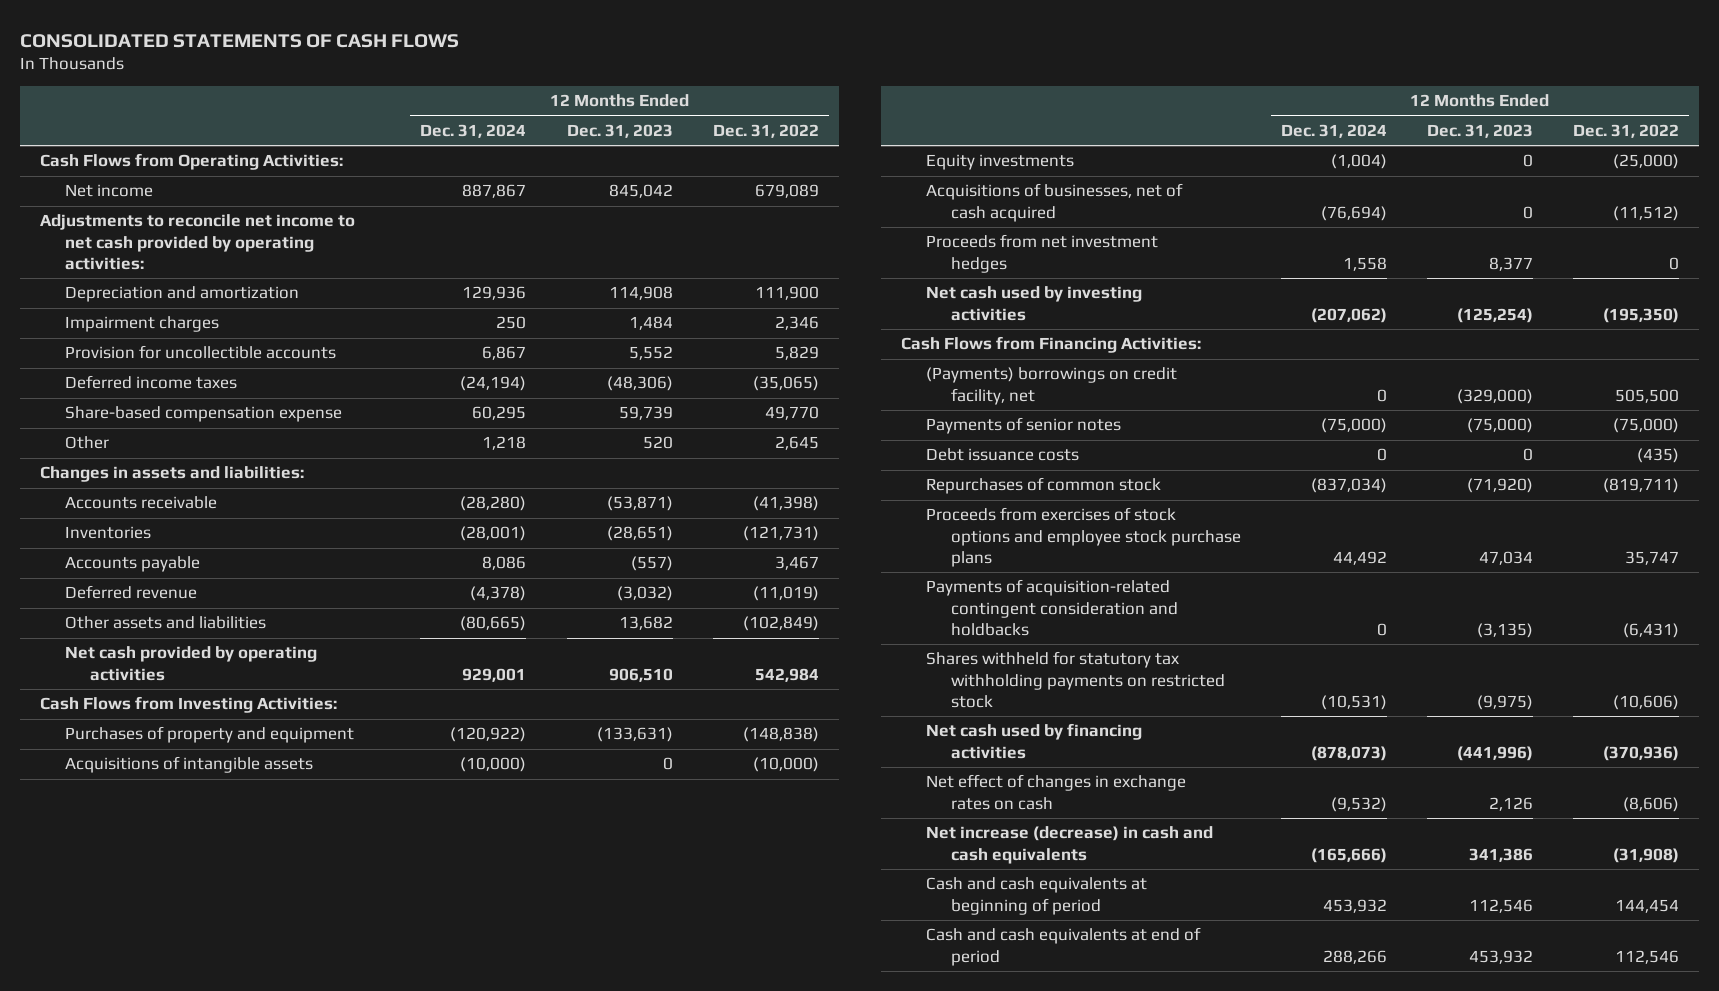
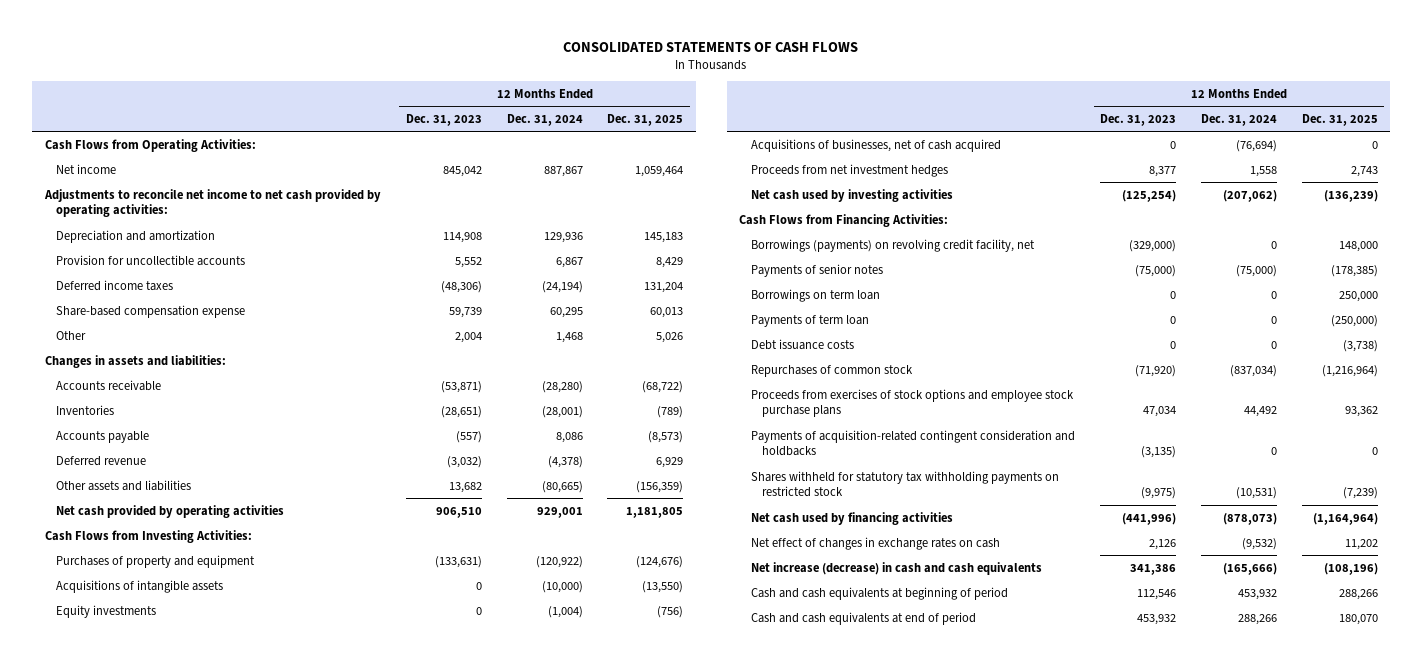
- | 12 Months Ended Dec. 31, 2024 | 12 Months Ended Dec. 31, 2023 | 12 Months Ended Dec. 31, 2022
+ | 12 Months Ended Dec. 31, 2023 | 12 Months Ended Dec. 31, 2024 | 12 Months Ended Dec. 31, 2025
- Impairment charges | 250 | 1,484 | 2,346
- Other | 1,218 | 520 | 2,645
+ Other | 2,004 | 1,468 | 5,026
- (Payments) borrowings on credit facility, net | 0 | (329,000) | 505,500
+ Borrowings (payments) on revolving credit facility, net | (329,000) | 0 | 148,000
+ Borrowings on term loan | 0 | 0 | 250,000
+ Payments of term loan | 0 | 0 | (250,000)

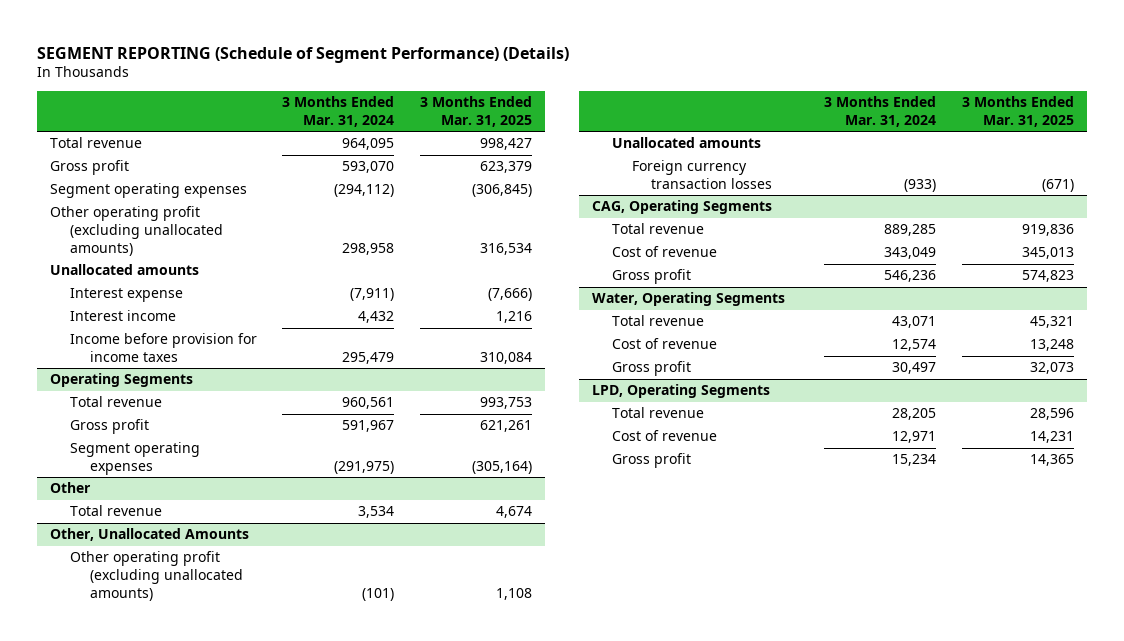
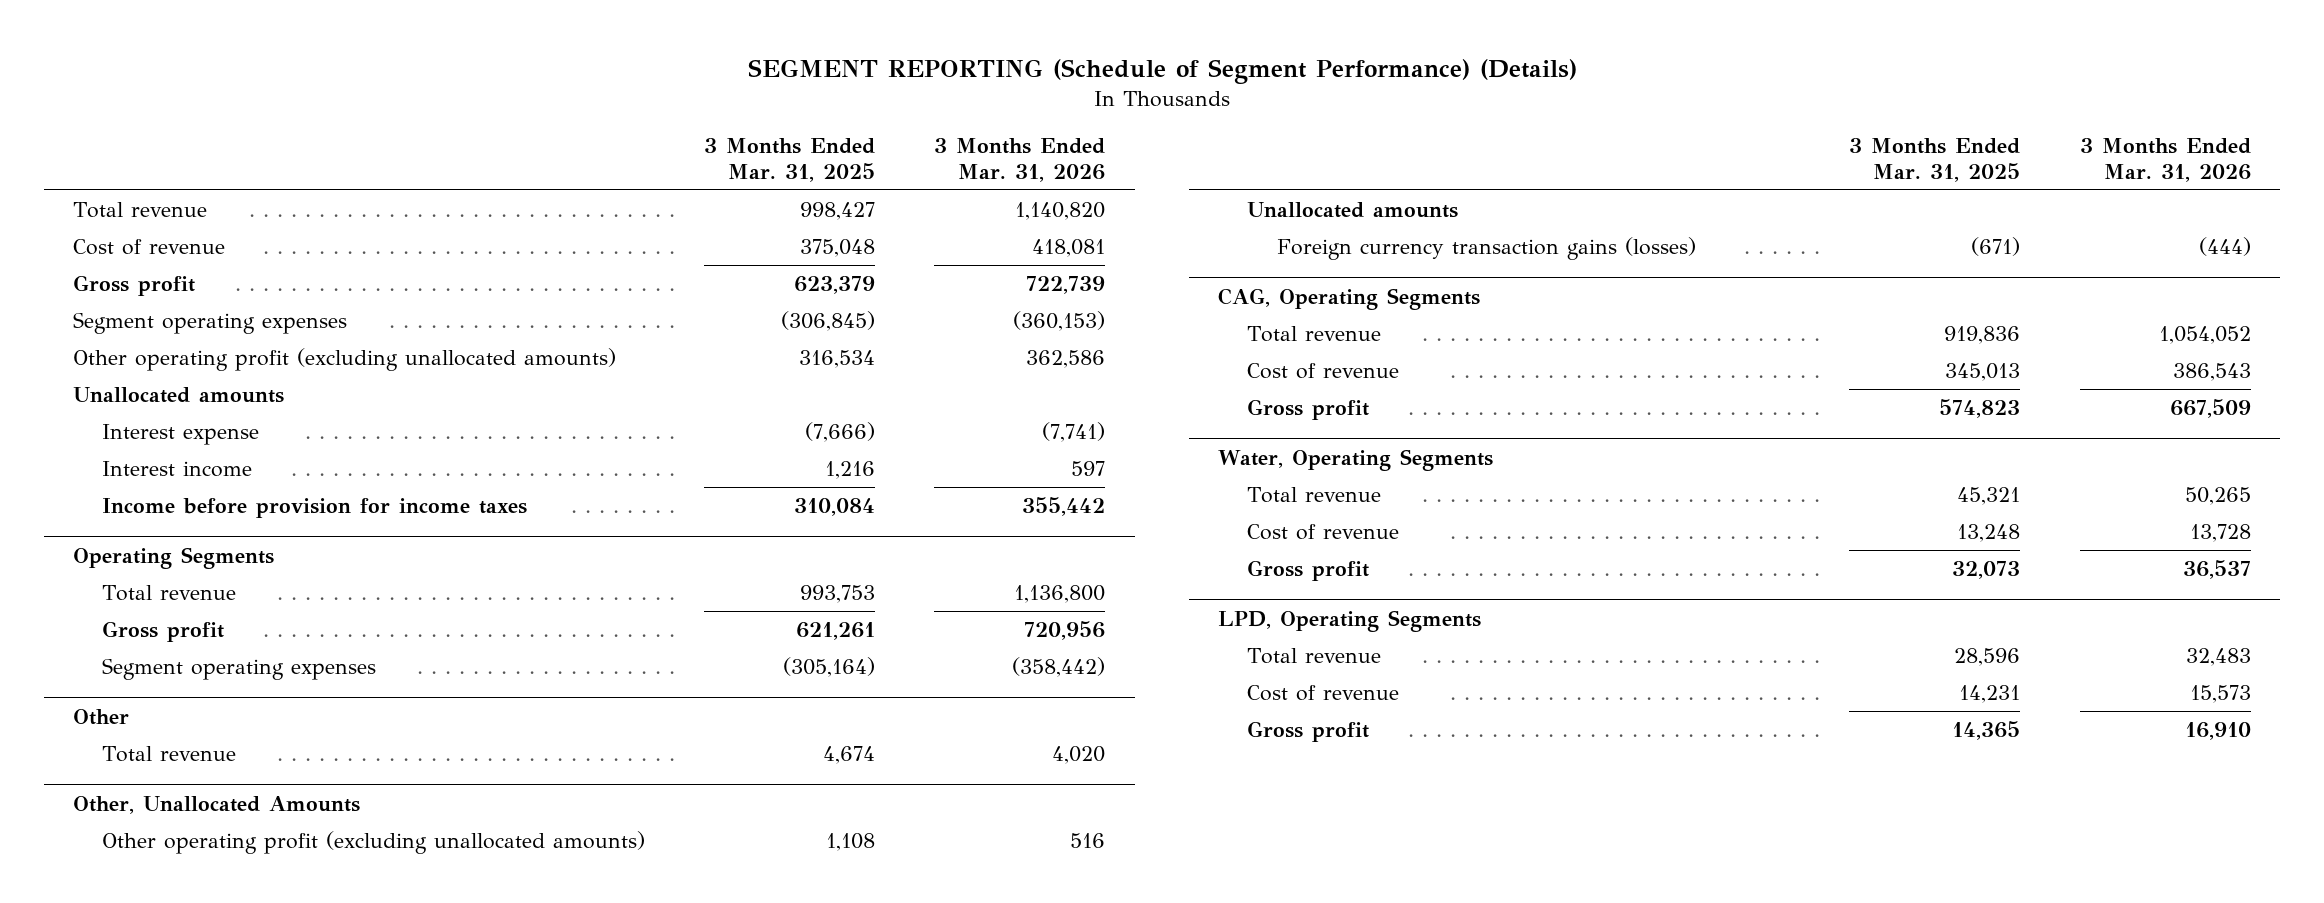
- | 3 Months Ended Mar. 31, 2024 | 3 Months Ended Mar. 31, 2025
+ | 3 Months Ended Mar. 31, 2025 | 3 Months Ended Mar. 31, 2026
+ Cost of revenue | 375,048 | 418,081
@ Other, Unallocated Amounts
- Foreign currency transaction losses | (933) | (671)
+ Foreign currency transaction gains (losses) | (671) | (444)

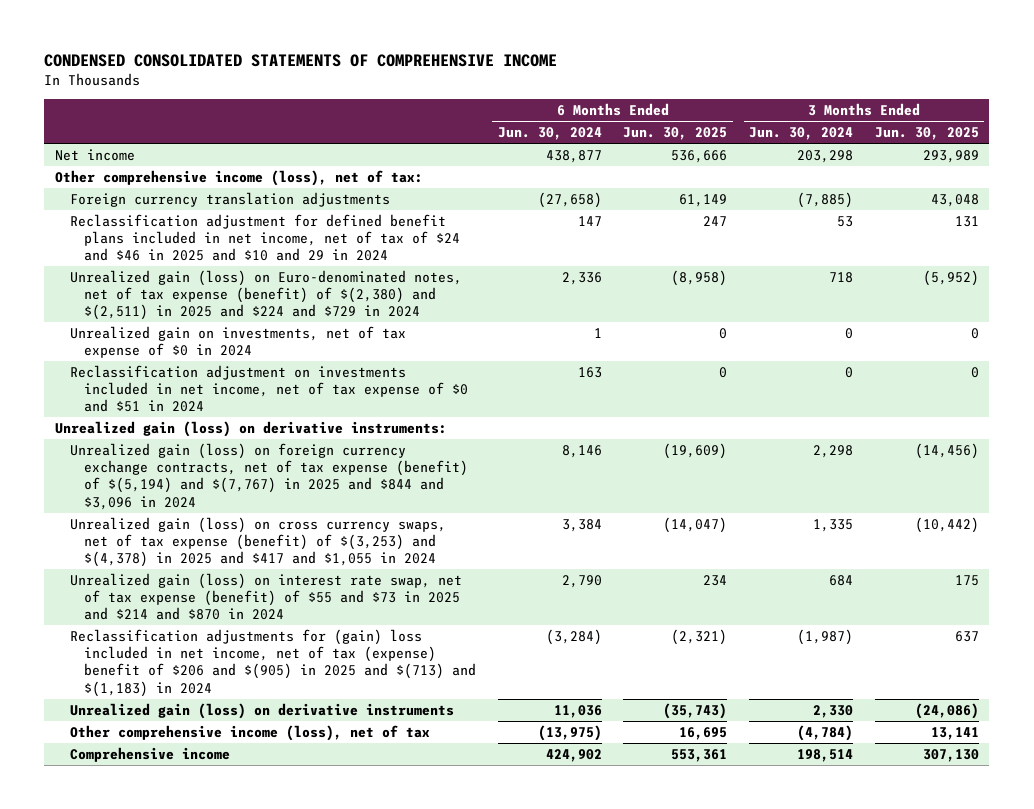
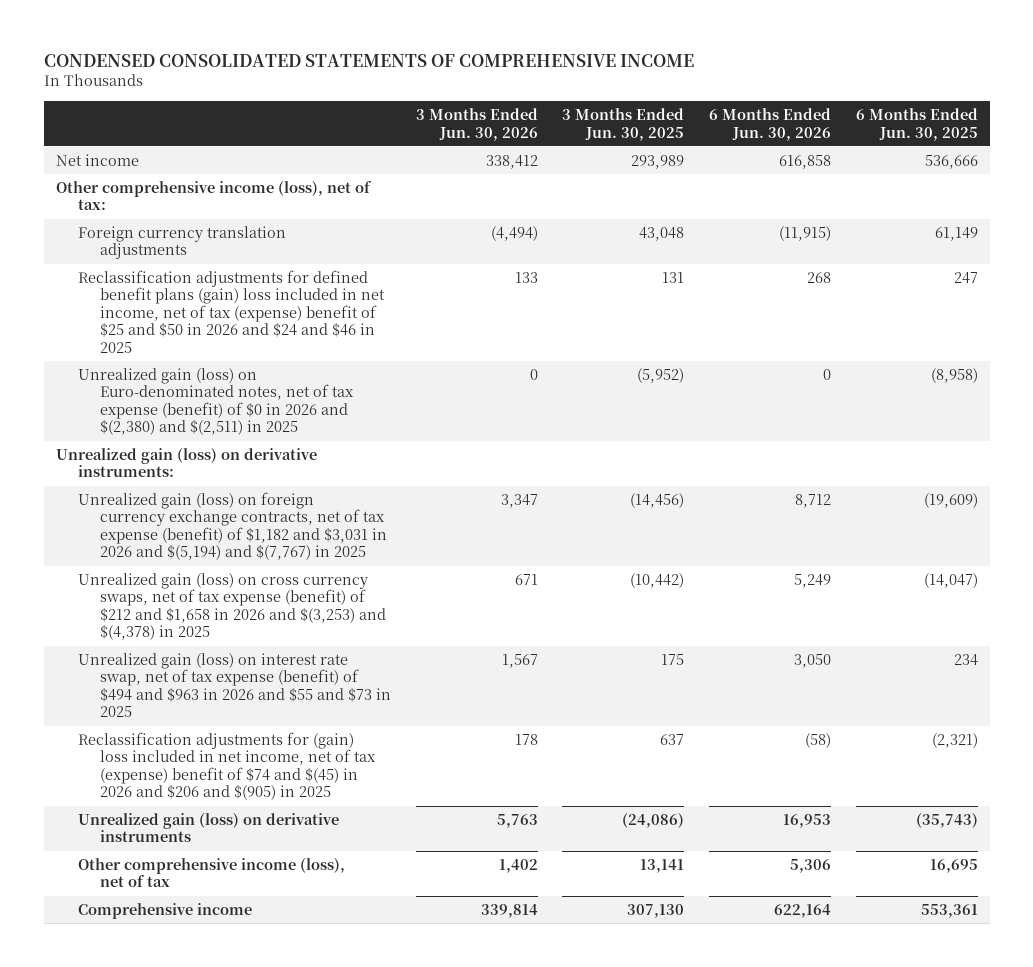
- | 6 Months Ended Jun. 30, 2024 | 6 Months Ended Jun. 30, 2025 | 3 Months Ended Jun. 30, 2024 | 3 Months Ended Jun. 30, 2025
+ | 3 Months Ended Jun. 30, 2026 | 3 Months Ended Jun. 30, 2025 | 6 Months Ended Jun. 30, 2026 | 6 Months Ended Jun. 30, 2025
- Reclassification adjustment for defined benefit plans included in net income, net of tax of $24 and $46 in 2025 and $10 and 29 in 2024 | 147 | 247 | 53 | 131
- Unrealized gain (loss) on Euro-denominated notes, net of tax expense (benefit) of $(2,380) and $(2,511) in 2025 and $224 and $729 in 2024 | 2,336 | (8,958) | 718 | (5,952)
- Unrealized gain on investments, net of tax expense of $0 in 2024 | 1 | 0 | 0 | 0
- Reclassification adjustment on investments included in net income, net of tax expense of $0 and $51 in 2024 | 163 | 0 | 0 | 0
+ Reclassification adjustments for defined benefit plans (gain) loss included in net income, net of tax (expense) benefit of $25 and $50 in 2026 and $24 and $46 in 2025 | 133 | 131 | 268 | 247
+ Unrealized gain (loss) on Euro-denominated notes, net of tax expense (benefit) of $0 in 2026 and $(2,380) and $(2,511) in 2025 | 0 | (5,952) | 0 | (8,958)
- Unrealized gain (loss) on foreign currency exchange contracts, net of tax expense (benefit) of $(5,194) and $(7,767) in 2025 and $844 and $3,096 in 2024 | 8,146 | (19,609) | 2,298 | (14,456)
- Unrealized gain (loss) on cross currency swaps, net of tax expense (benefit) of $(3,253) and $(4,378) in 2025 and $417 and $1,055 in 2024 | 3,384 | (14,047) | 1,335 | (10,442)
- Unrealized gain (loss) on interest rate swap, net of tax expense (benefit) of $55 and $73 in 2025 and $214 and $870 in 2024 | 2,790 | 234 | 684 | 175
- Reclassification adjustments for (gain) loss included in net income, net of tax (expense) benefit of $206 and $(905) in 2025 and $(713) and $(1,183) in 2024 | (3,284) | (2,321) | (1,987) | 637
+ Unrealized gain (loss) on foreign currency exchange contracts, net of tax expense (benefit) of $1,182 and $3,031 in 2026 and $(5,194) and $(7,767) in 2025 | 3,347 | (14,456) | 8,712 | (19,609)
+ Unrealized gain (loss) on cross currency swaps, net of tax expense (benefit) of $212 and $1,658 in 2026 and $(3,253) and $(4,378) in 2025 | 671 | (10,442) | 5,249 | (14,047)
+ Unrealized gain (loss) on interest rate swap, net of tax expense (benefit) of $494 and $963 in 2026 and $55 and $73 in 2025 | 1,567 | 175 | 3,050 | 234
+ Reclassification adjustments for (gain) loss included in net income, net of tax (expense) benefit of $74 and $(45) in 2026 and $206 and $(905) in 2025 | 178 | 637 | (58) | (2,321)

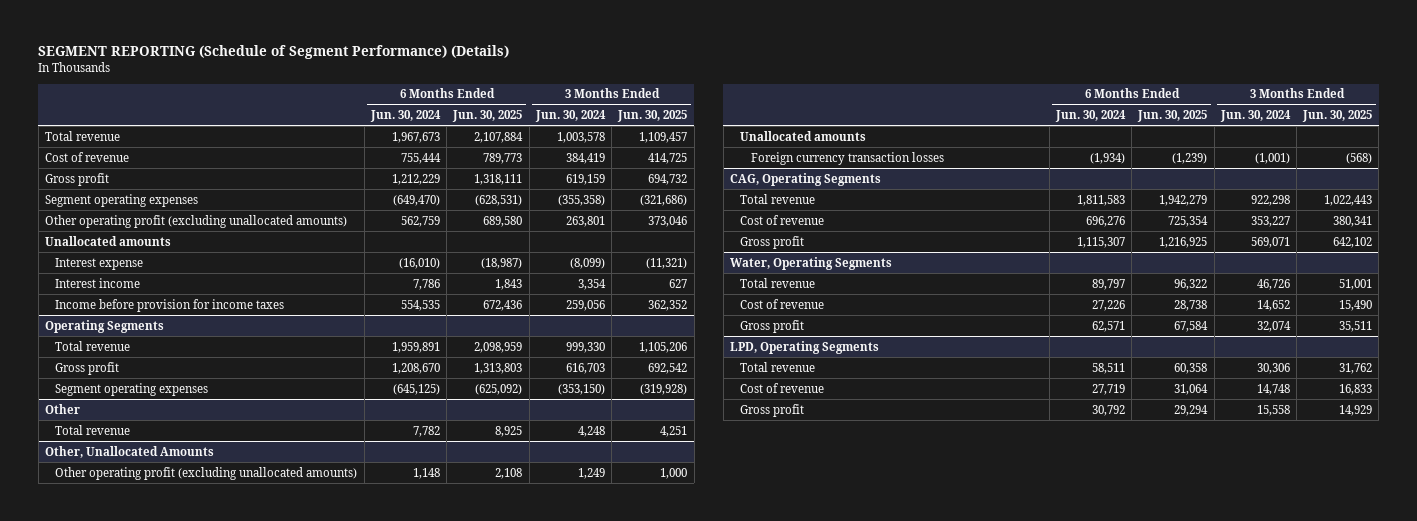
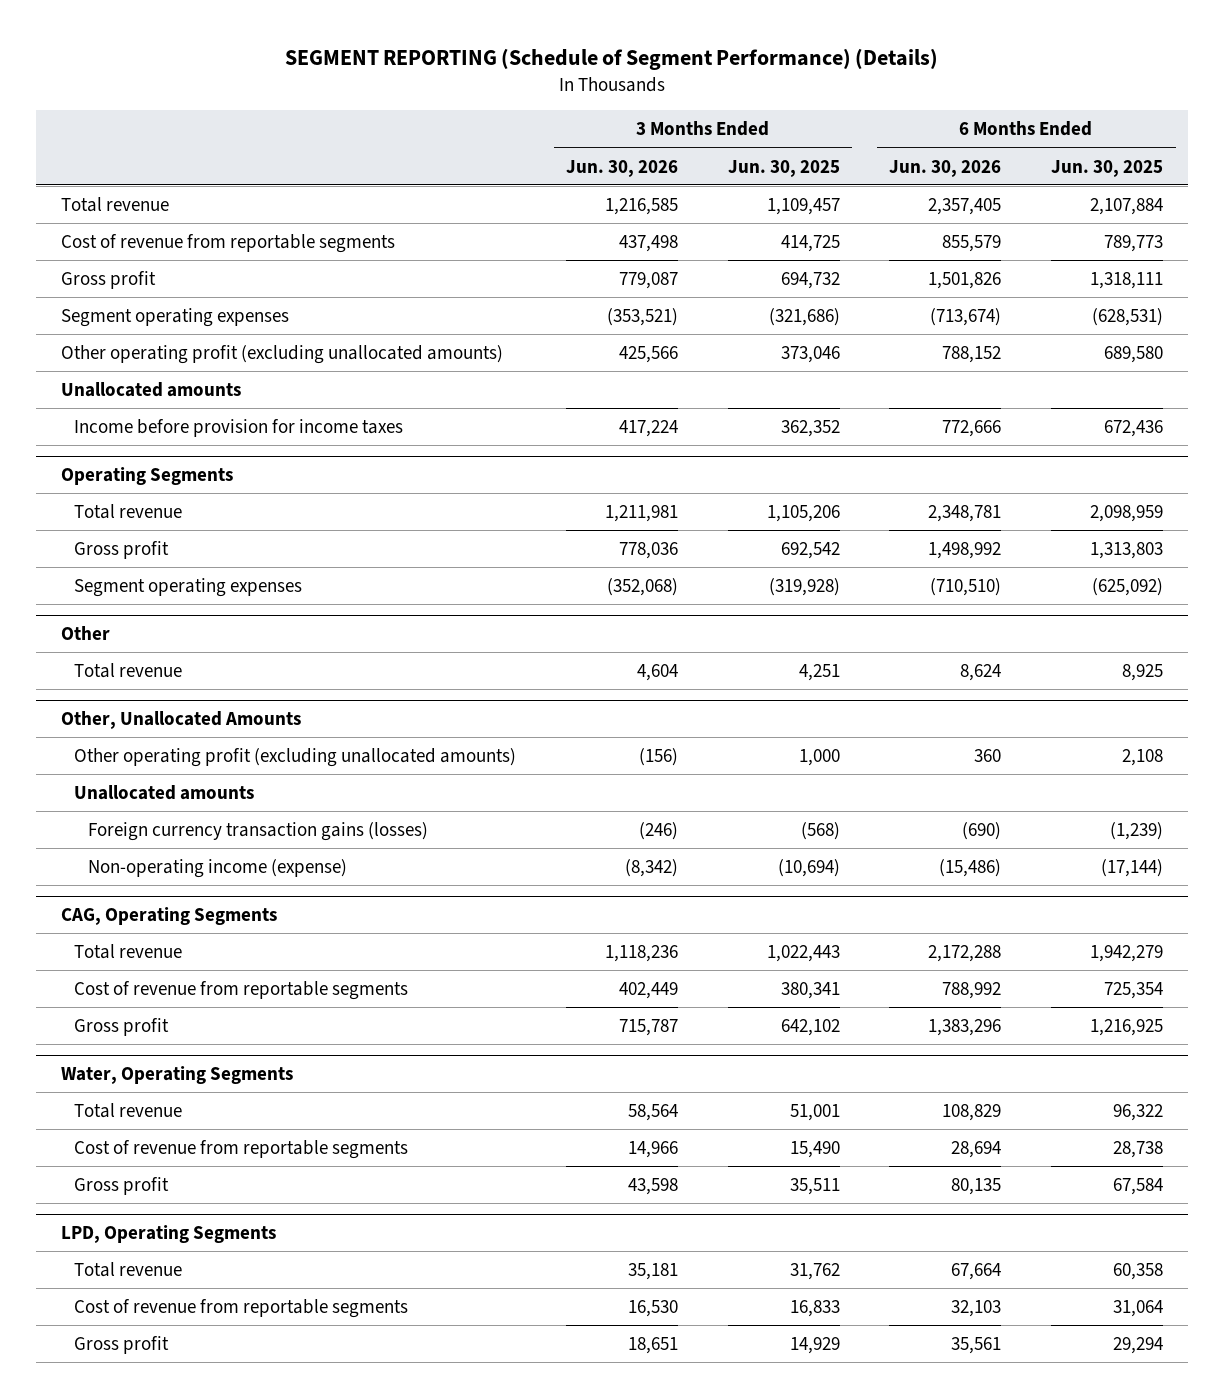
- | 6 Months Ended Jun. 30, 2024 | 6 Months Ended Jun. 30, 2025 | 3 Months Ended Jun. 30, 2024 | 3 Months Ended Jun. 30, 2025
+ | 3 Months Ended Jun. 30, 2026 | 3 Months Ended Jun. 30, 2025 | 6 Months Ended Jun. 30, 2026 | 6 Months Ended Jun. 30, 2025
- Cost of revenue | 755,444 | 789,773 | 384,419 | 414,725
+ Cost of revenue from reportable segments | 437,498 | 414,725 | 855,579 | 789,773
- Interest expense | (16,010) | (18,987) | (8,099) | (11,321)
- Interest income | 7,786 | 1,843 | 3,354 | 627
@ Other, Unallocated Amounts
- Foreign currency transaction losses | (1,934) | (1,239) | (1,001) | (568)
+ Foreign currency transaction gains (losses) | (246) | (568) | (690) | (1,239)
+ Non-operating income (expense) | (8,342) | (10,694) | (15,486) | (17,144)
@ CAG, Operating Segments
- Cost of revenue | 696,276 | 725,354 | 353,227 | 380,341
+ Cost of revenue from reportable segments | 402,449 | 380,341 | 788,992 | 725,354
@ Water, Operating Segments
- Cost of revenue | 27,226 | 28,738 | 14,652 | 15,490
+ Cost of revenue from reportable segments | 14,966 | 15,490 | 28,694 | 28,738
@ LPD, Operating Segments
- Cost of revenue | 27,719 | 31,064 | 14,748 | 16,833
+ Cost of revenue from reportable segments | 16,530 | 16,833 | 32,103 | 31,064

